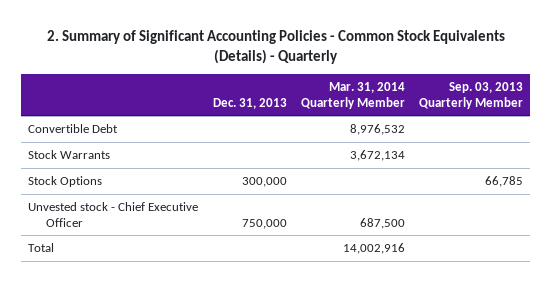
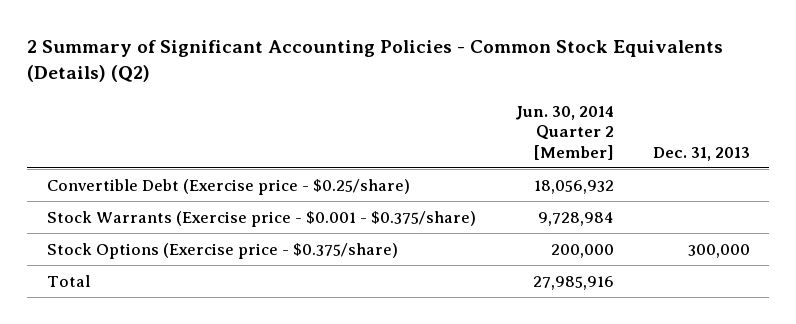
- 2. Summary of Significant Accounting Policies - Common Stock Equivalents (Details) - Quarterly
+ 2 Summary of Significant Accounting Policies - Common Stock Equivalents (Details) (Q2)
- | Dec. 31, 2013 | Mar. 31, 2014 Quarterly Member | Sep. 03, 2013 Quarterly Member
+ | Jun. 30, 2014 Quarter 2 [Member] | Dec. 31, 2013
- Convertible Debt | | 8,976,532 |
- Stock Warrants | | 3,672,134 |
- Stock Options | 300,000 | | 66,785
- Unvested stock - Chief Executive Officer | 750,000 | 687,500 |
+ Convertible Debt (Exercise price - $0.25/share) | 18,056,932 |
+ Stock Warrants (Exercise price - $0.001 - $0.375/share) | 9,728,984 |
+ Stock Options (Exercise price - $0.375/share) | 200,000 | 300,000

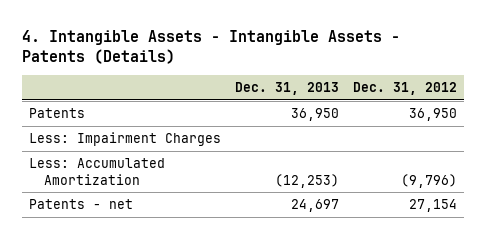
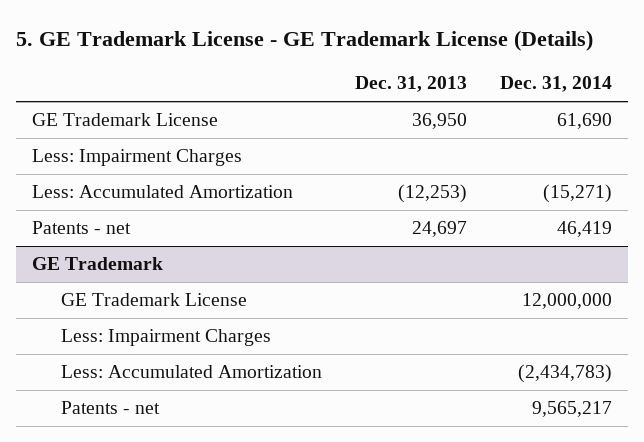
- 4. Intangible Assets - Intangible Assets - Patents (Details)
+ 5. GE Trademark License - GE Trademark License (Details)
- | Dec. 31, 2013 | Dec. 31, 2012
+ | Dec. 31, 2013 | Dec. 31, 2014
- Patents | 36,950 | 36,950
+ GE Trademark License | 36,950 | 61,690
+ GE Trademark
+ GE Trademark License | | 12,000,000
+ Less: Impairment Charges
+ Less: Accumulated Amortization | | (2,434,783)
+ Patents - net | | 9,565,217

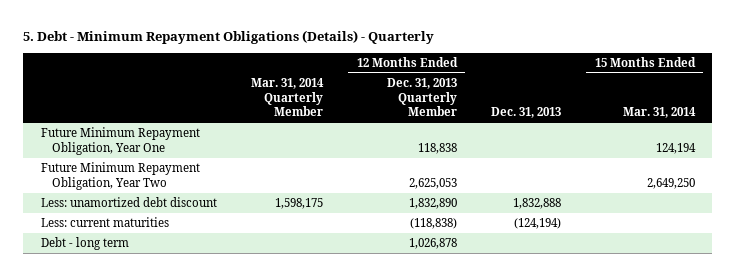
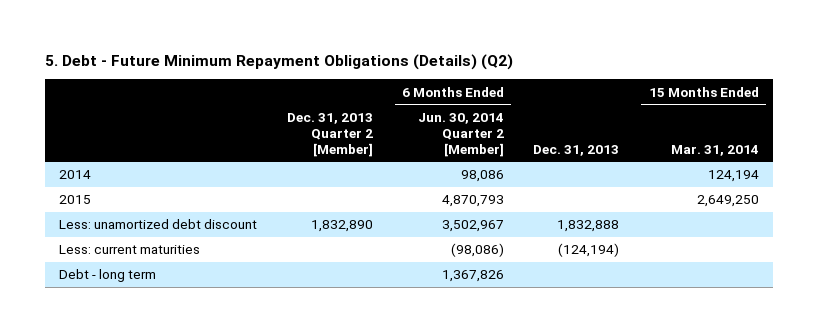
- 5. Debt - Minimum Repayment Obligations (Details) - Quarterly
+ 5. Debt - Future Minimum Repayment Obligations (Details) (Q2)
- | Mar. 31, 2014 Quarterly Member | 12 Months Ended Dec. 31, 2013 Quarterly Member | Dec. 31, 2013 | 15 Months Ended Mar. 31, 2014
+ | Dec. 31, 2013 Quarter 2 [Member] | 6 Months Ended Jun. 30, 2014 Quarter 2 [Member] | Dec. 31, 2013 | 15 Months Ended Mar. 31, 2014
- Future Minimum Repayment Obligation, Year One | | 118,838 | | 124,194
- Future Minimum Repayment Obligation, Year Two | | 2,625,053 | | 2,649,250
+ 2014 | | 98,086 | | 124,194
+ 2015 | | 4,870,793 | | 2,649,250

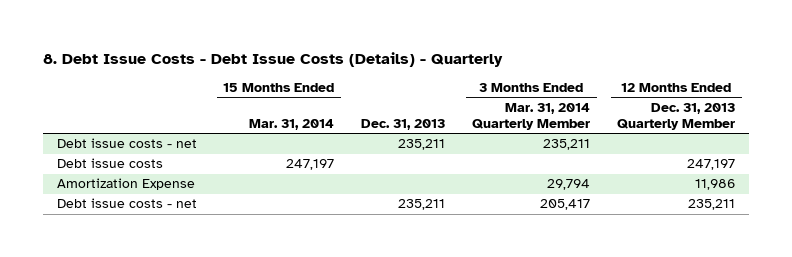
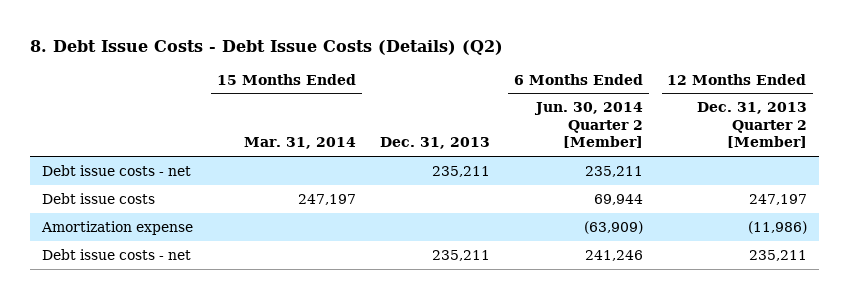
- 8. Debt Issue Costs - Debt Issue Costs (Details) - Quarterly
+ 8. Debt Issue Costs - Debt Issue Costs (Details) (Q2)
- | 15 Months Ended Mar. 31, 2014 | Dec. 31, 2013 | 3 Months Ended Mar. 31, 2014 Quarterly Member | 12 Months Ended Dec. 31, 2013 Quarterly Member
+ | 15 Months Ended Mar. 31, 2014 | Dec. 31, 2013 | 6 Months Ended Jun. 30, 2014 Quarter 2 [Member] | 12 Months Ended Dec. 31, 2013 Quarter 2 [Member]
- Amortization Expense | | | 29,794 | 11,986
+ Amortization expense | | | (63,909) | (11,986)

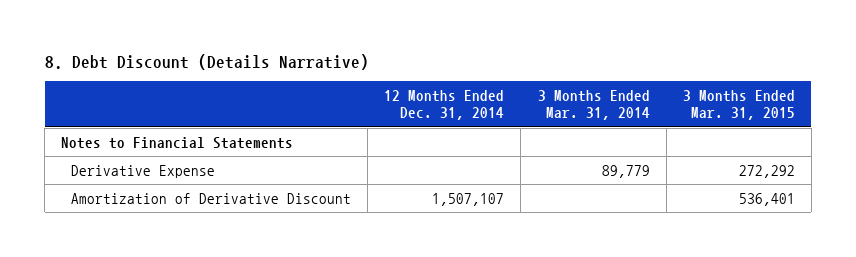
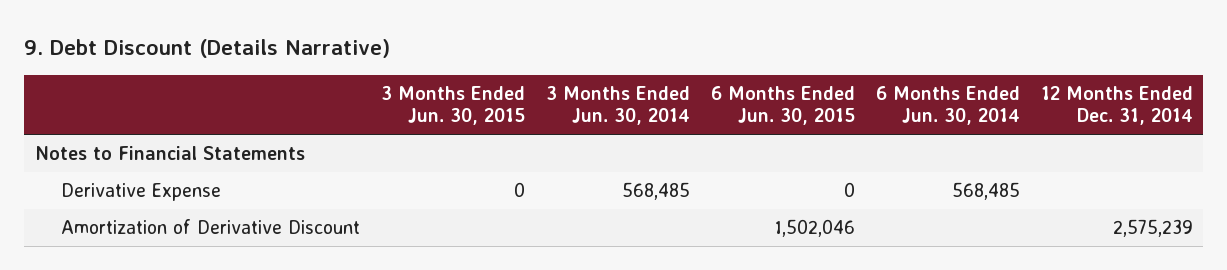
- 8. Debt Discount (Details Narrative)
+ 9. Debt Discount (Details Narrative)
- | 12 Months Ended Dec. 31, 2014 | 3 Months Ended Mar. 31, 2014 | 3 Months Ended Mar. 31, 2015
+ | 3 Months Ended Jun. 30, 2015 | 3 Months Ended Jun. 30, 2014 | 6 Months Ended Jun. 30, 2015 | 6 Months Ended Jun. 30, 2014 | 12 Months Ended Dec. 31, 2014
- Amortization of Derivative Discount | 1,507,107 | | 536,401
+ Amortization of Derivative Discount | | | 1,502,046 | | 2,575,239

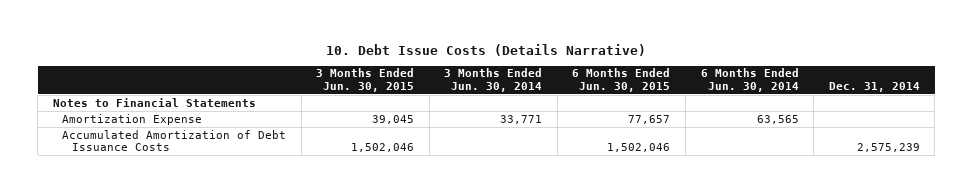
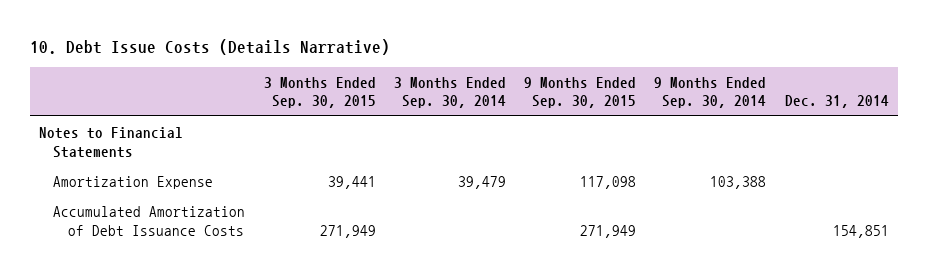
- | 3 Months Ended Jun. 30, 2015 | 3 Months Ended Jun. 30, 2014 | 6 Months Ended Jun. 30, 2015 | 6 Months Ended Jun. 30, 2014 | Dec. 31, 2014
+ | 3 Months Ended Sep. 30, 2015 | 3 Months Ended Sep. 30, 2014 | 9 Months Ended Sep. 30, 2015 | 9 Months Ended Sep. 30, 2014 | Dec. 31, 2014
- Accumulated Amortization of Debt Issuance Costs | 1,502,046 | | 1,502,046 | | 2,575,239
+ Accumulated Amortization of Debt Issuance Costs | 271,949 | | 271,949 | | 154,851

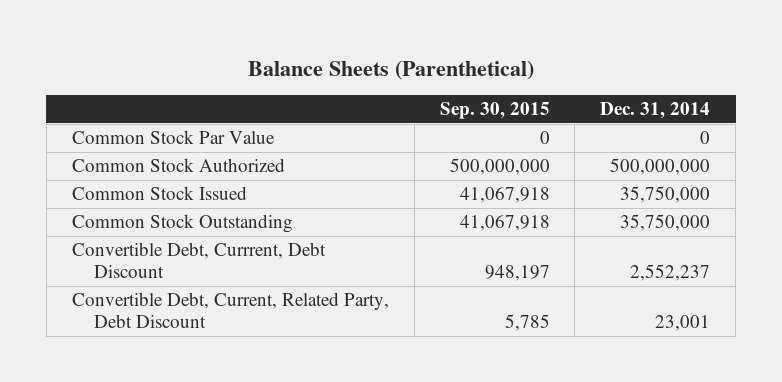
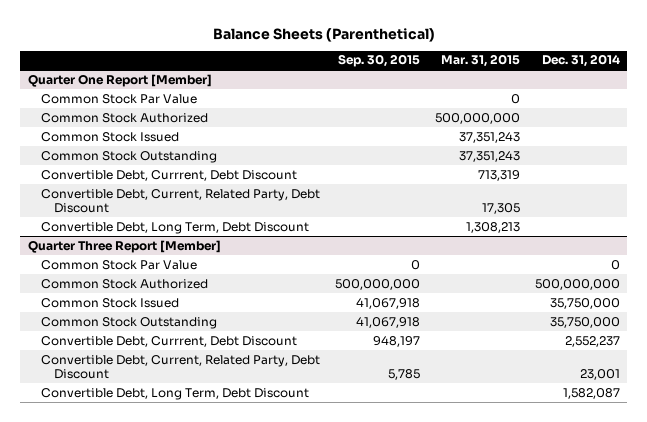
- | Sep. 30, 2015 | Dec. 31, 2014
+ | Sep. 30, 2015 | Mar. 31, 2015 | Dec. 31, 2014
+ Quarter One Report [Member]
+ Common Stock Par Value | | 0 |
+ Common Stock Authorized | | 500,000,000 |
+ Common Stock Issued | | 37,351,243 |
+ Common Stock Outstanding | | 37,351,243 |
+ Convertible Debt, Currrent, Debt Discount | | 713,319 |
+ Convertible Debt, Current, Related Party, Debt Discount | | 17,305 |
+ Convertible Debt, Long Term, Debt Discount | | 1,308,213 |
+ Quarter Three Report [Member]
+ Convertible Debt, Long Term, Debt Discount | | | 1,582,087

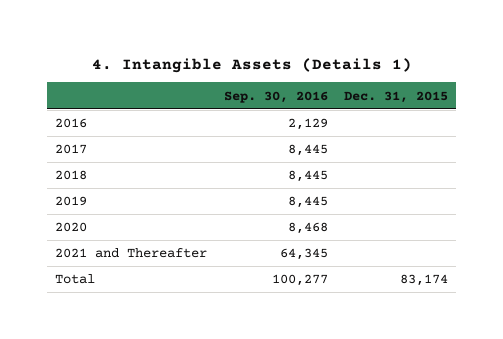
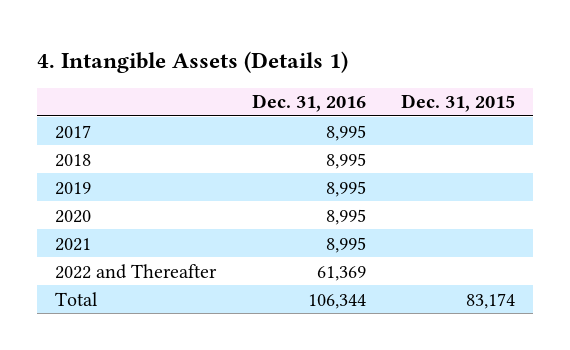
- | Sep. 30, 2016 | Dec. 31, 2015
+ | Dec. 31, 2016 | Dec. 31, 2015
- 2016 | 2,129 |
- 2021 and Thereafter | 64,345 |
+ 2021 | 8,995 |
+ 2022 and Thereafter | 61,369 |

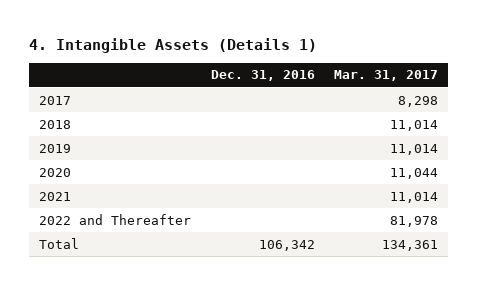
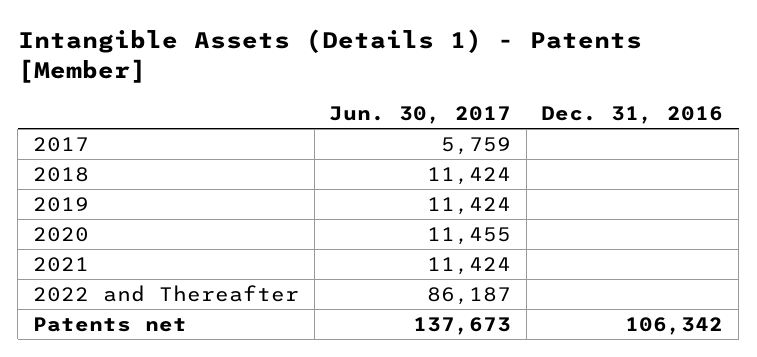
- 4. Intangible Assets (Details 1)
+ Intangible Assets (Details 1) - Patents [Member]
- | Dec. 31, 2016 | Mar. 31, 2017
+ | Jun. 30, 2017 | Dec. 31, 2016
- Total | 106,342 | 134,361
+ Patents net | 137,673 | 106,342

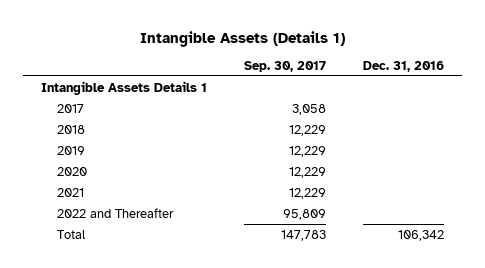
- Intangible Assets (Details 1) - Patents [Member]
+ Intangible Assets (Details 1)
- | Jun. 30, 2017 | Dec. 31, 2016
+ | Sep. 30, 2017 | Dec. 31, 2016
+ Intangible Assets Details 1
- Patents net | 137,673 | 106,342
+ Total | 147,783 | 106,342

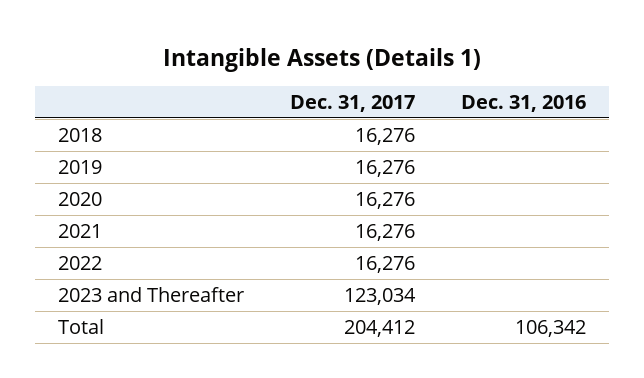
- | Sep. 30, 2017 | Dec. 31, 2016
+ | Dec. 31, 2017 | Dec. 31, 2016
- Intangible Assets Details 1
- 2017 | 3,058 |
- 2022 and Thereafter | 95,809 |
+ 2022 | 16,276 |
+ 2023 and Thereafter | 123,034 |

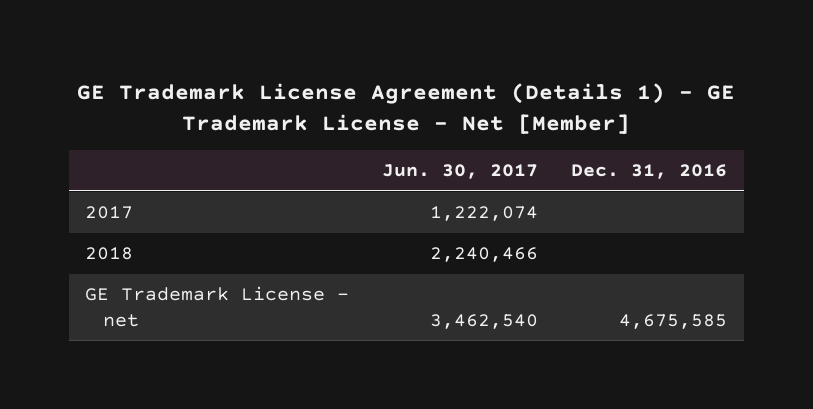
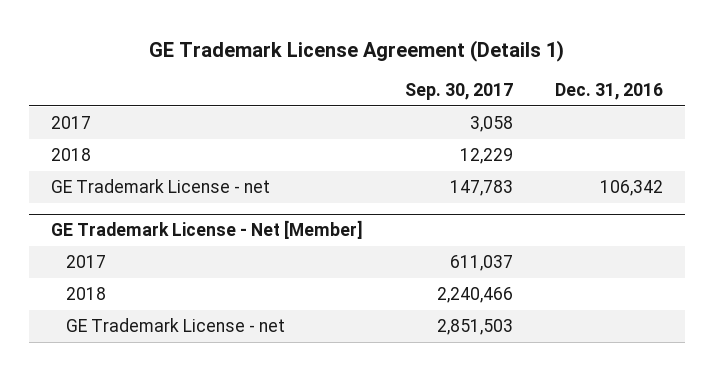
- GE Trademark License Agreement (Details 1) - GE Trademark License - Net [Member]
+ GE Trademark License Agreement (Details 1)
- | Jun. 30, 2017 | Dec. 31, 2016
+ | Sep. 30, 2017 | Dec. 31, 2016
- GE Trademark License - net | 3,462,540 | 4,675,585
+ GE Trademark License - net | 147,783 | 106,342
+ GE Trademark License - Net [Member]
+ 2017 | 611,037 |
+ 2018 | 2,240,466 |
+ GE Trademark License - net | 2,851,503 |

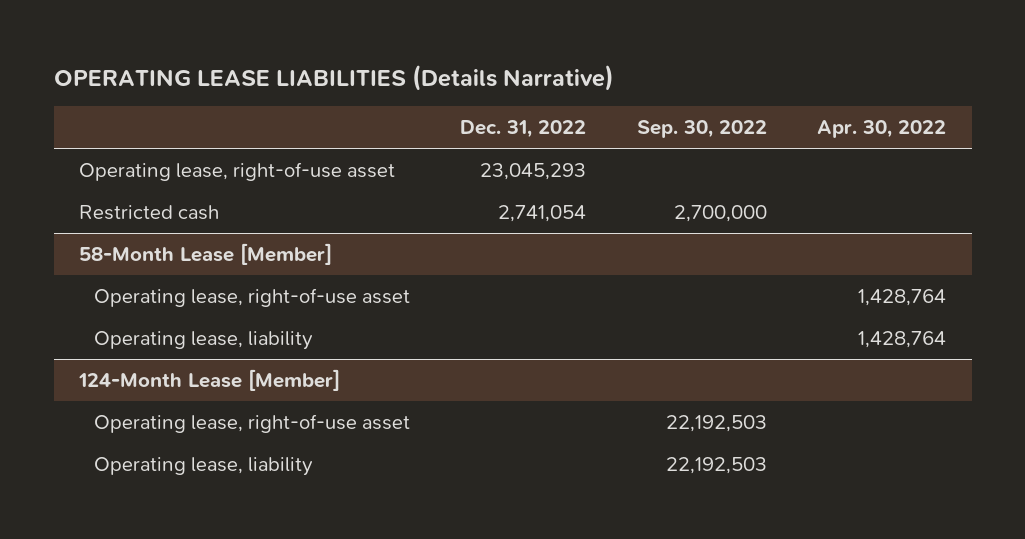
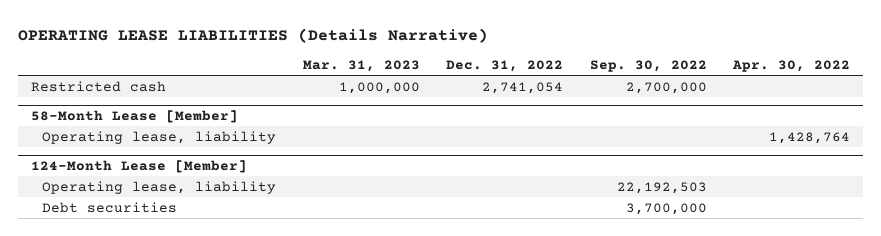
- | Dec. 31, 2022 | Sep. 30, 2022 | Apr. 30, 2022
+ | Mar. 31, 2023 | Dec. 31, 2022 | Sep. 30, 2022 | Apr. 30, 2022
- Operating lease, right-of-use asset | 23,045,293 | |
@ 58-Month Lease [Member]
- Operating lease, right-of-use asset | | | 1,428,764
@ 124-Month Lease [Member]
- Operating lease, right-of-use asset | | 22,192,503 |
+ Debt securities | | | 3,700,000 |

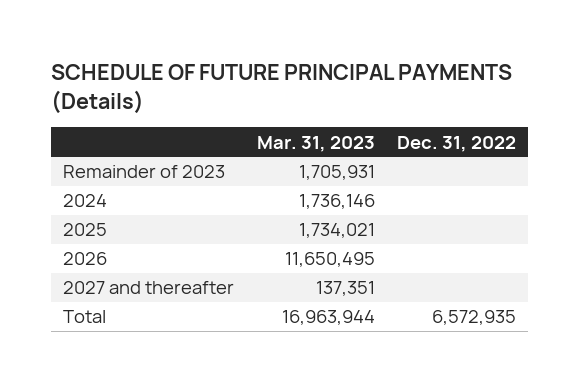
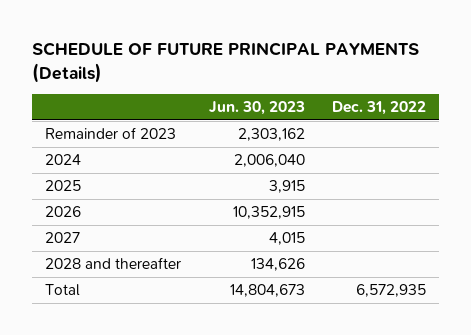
- | Mar. 31, 2023 | Dec. 31, 2022
+ | Jun. 30, 2023 | Dec. 31, 2022
- 2027 and thereafter | 137,351 |
+ 2027 | 4,015 |
+ 2028 and thereafter | 134,626 |

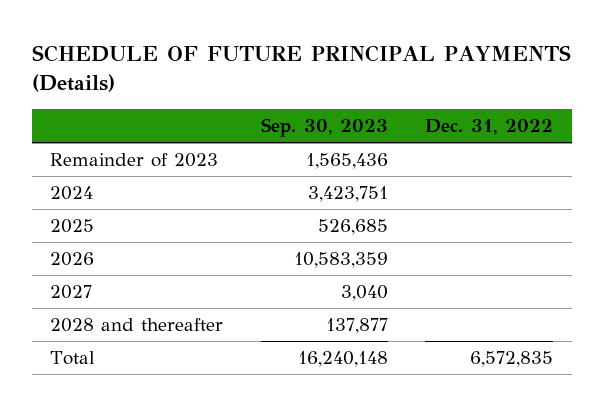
- | Jun. 30, 2023 | Dec. 31, 2022
+ | Sep. 30, 2023 | Dec. 31, 2022
- Total | 14,804,673 | 6,572,935
+ Total | 16,240,148 | 6,572,835

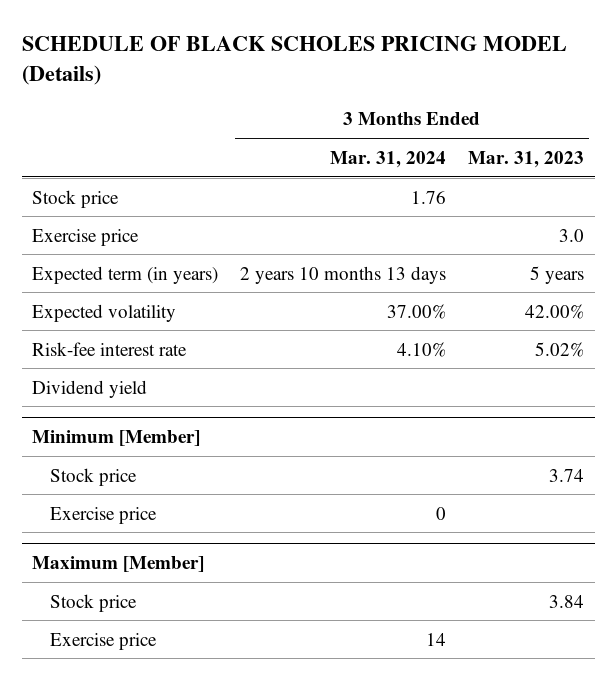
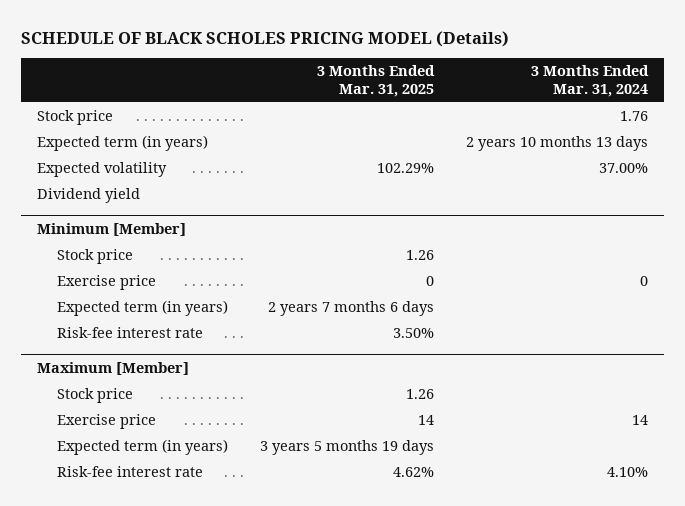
- | 3 Months Ended Mar. 31, 2024 | 3 Months Ended Mar. 31, 2023
+ | 3 Months Ended Mar. 31, 2025 | 3 Months Ended Mar. 31, 2024
- Exercise price | | 3.0
- Risk-fee interest rate | 4.10% | 5.02%
@ Minimum [Member]
+ Expected term (in years) | 2 years 7 months 6 days |
+ Risk-fee interest rate | 3.50% |
@ Maximum [Member]
+ Expected term (in years) | 3 years 5 months 19 days |
+ Risk-fee interest rate | 4.62% | 4.10%

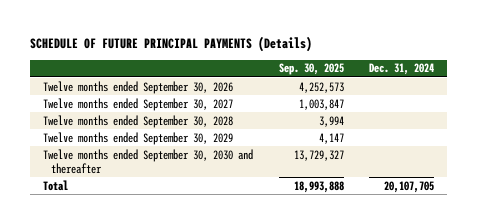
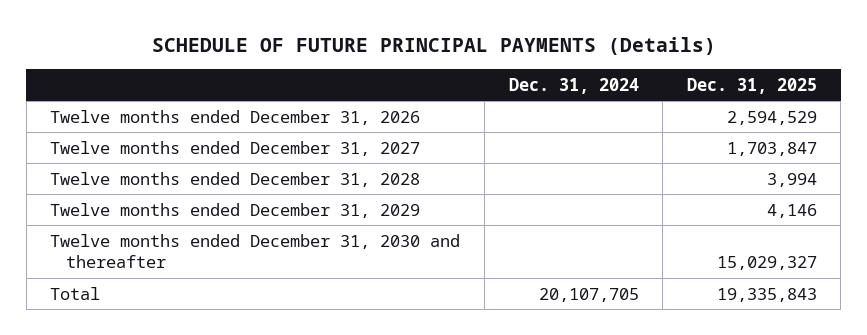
- | Sep. 30, 2025 | Dec. 31, 2024
+ | Dec. 31, 2024 | Dec. 31, 2025
- Twelve months ended September 30, 2026 | 4,252,573 |
- Twelve months ended September 30, 2027 | 1,003,847 |
- Twelve months ended September 30, 2028 | 3,994 |
- Twelve months ended September 30, 2029 | 4,147 |
- Twelve months ended September 30, 2030 and thereafter | 13,729,327 |
+ Twelve months ended December 31, 2026 | | 2,594,529
+ Twelve months ended December 31, 2027 | | 1,703,847
+ Twelve months ended December 31, 2028 | | 3,994
+ Twelve months ended December 31, 2029 | | 4,146
+ Twelve months ended December 31, 2030 and thereafter | | 15,029,327

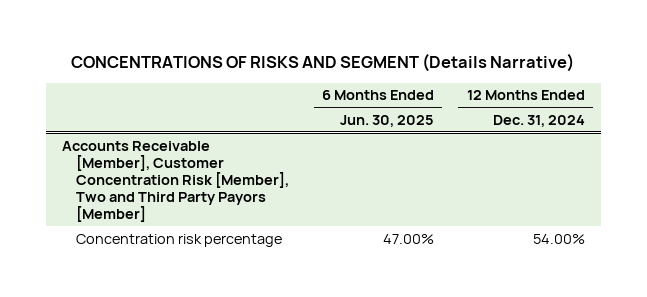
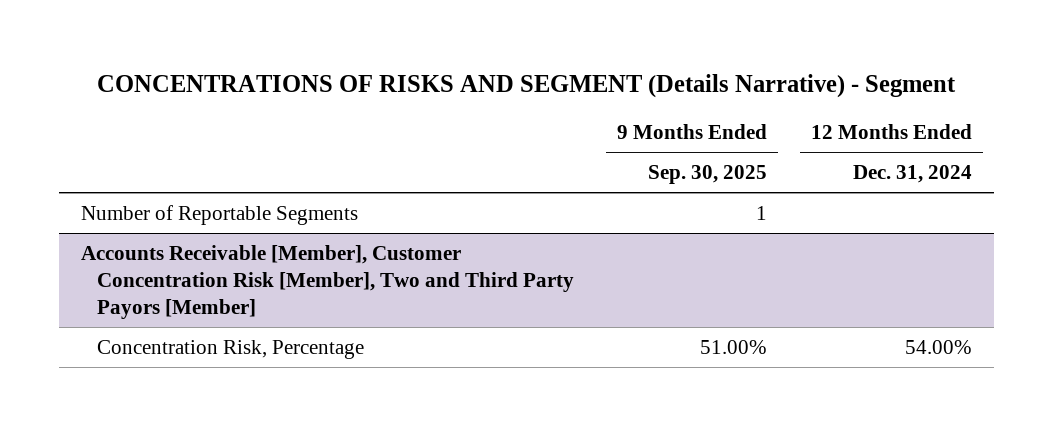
- CONCENTRATIONS OF RISKS AND SEGMENT (Details Narrative)
+ CONCENTRATIONS OF RISKS AND SEGMENT (Details Narrative) - Segment
- | 6 Months Ended Jun. 30, 2025 | 12 Months Ended Dec. 31, 2024
+ | 9 Months Ended Sep. 30, 2025 | 12 Months Ended Dec. 31, 2024
+ Number of Reportable Segments | 1 |
@ Accounts Receivable [Member], Customer Concentration Risk [Member], Two and Third Party Payors [Member]
- Concentration risk percentage | 47.00% | 54.00%
+ Concentration Risk, Percentage | 51.00% | 54.00%

